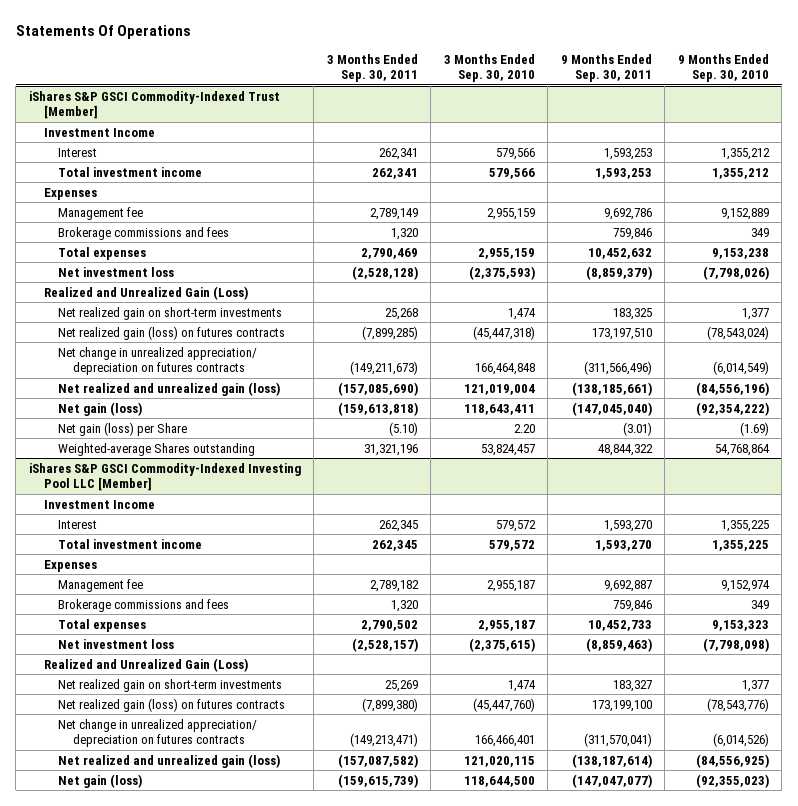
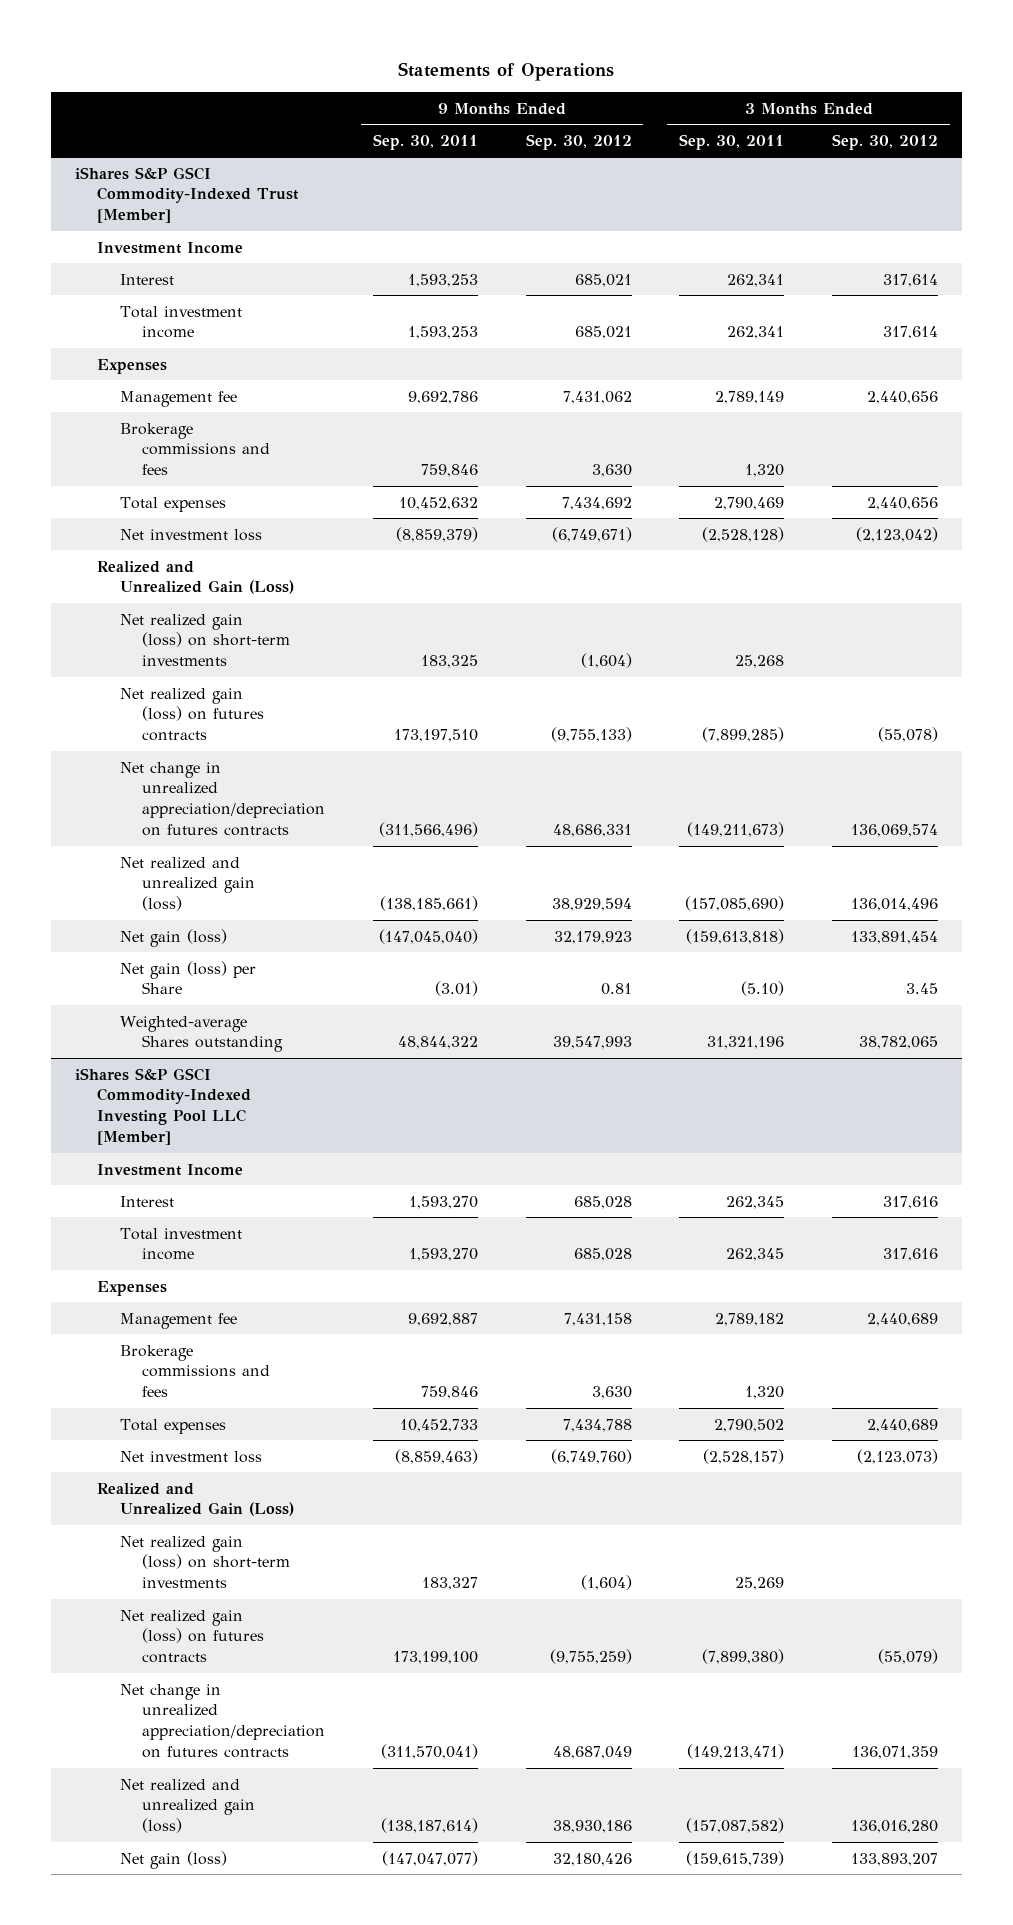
- Statements Of Operations
+ Statements of Operations
- | 3 Months Ended Sep. 30, 2011 | 3 Months Ended Sep. 30, 2010 | 9 Months Ended Sep. 30, 2011 | 9 Months Ended Sep. 30, 2010
+ | 9 Months Ended Sep. 30, 2011 | 9 Months Ended Sep. 30, 2012 | 3 Months Ended Sep. 30, 2011 | 3 Months Ended Sep. 30, 2012
@ iShares S&P GSCI Commodity-Indexed Trust [Member]
- Net realized gain on short-term investments | 25,268 | 1,474 | 183,325 | 1,377
+ Net realized gain (loss) on short-term investments | 183,325 | (1,604) | 25,268 |
- Net change in unrealized appreciation/ depreciation on futures contracts | (149,211,673) | 166,464,848 | (311,566,496) | (6,014,549)
+ Net change in unrealized appreciation/depreciation on futures contracts | (311,566,496) | 48,686,331 | (149,211,673) | 136,069,574
@ iShares S&P GSCI Commodity-Indexed Investing Pool LLC [Member]
- Net realized gain on short-term investments | 25,269 | 1,474 | 183,327 | 1,377
+ Net realized gain (loss) on short-term investments | 183,327 | (1,604) | 25,269 |
- Net change in unrealized appreciation/ depreciation on futures contracts | (149,213,471) | 166,466,401 | (311,570,041) | (6,014,526)
+ Net change in unrealized appreciation/depreciation on futures contracts | (311,570,041) | 48,687,049 | (149,213,471) | 136,071,359

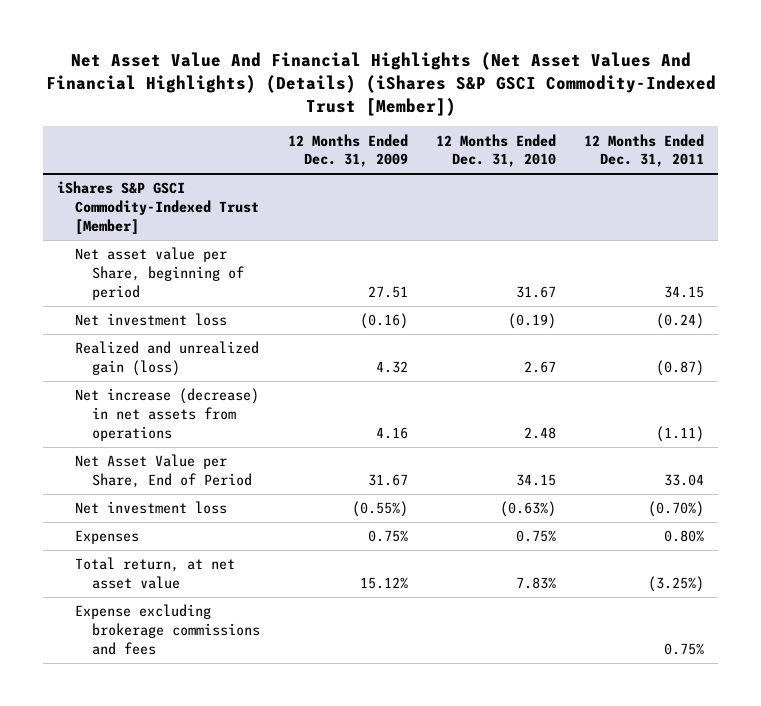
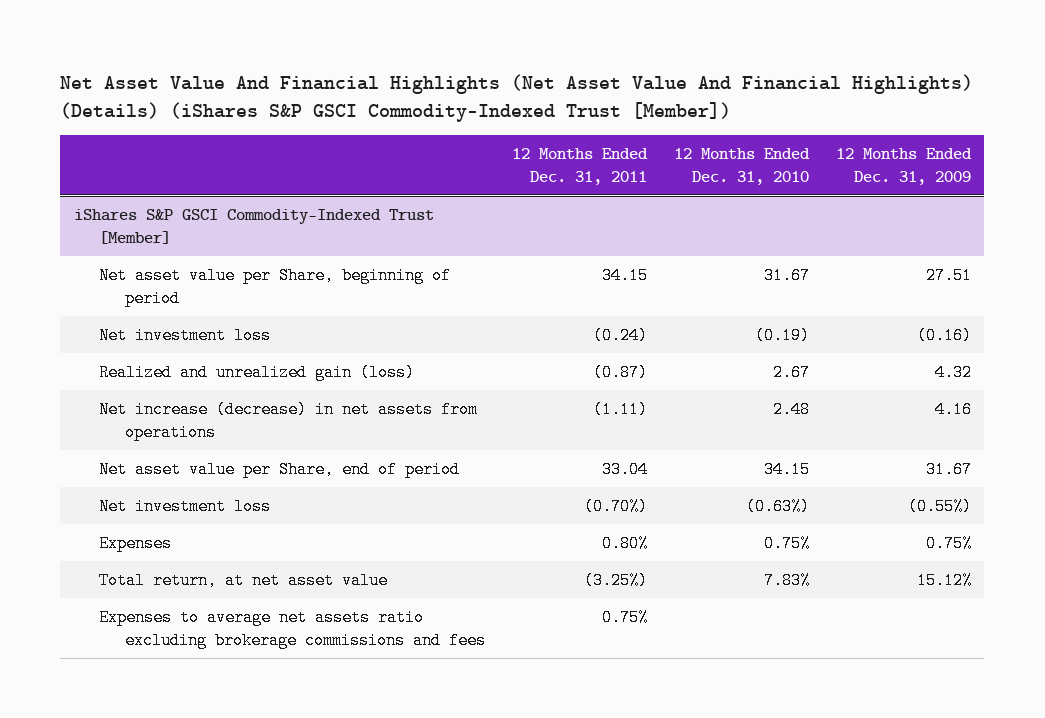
- Net Asset Value And Financial Highlights (Net Asset Values And Financial Highlights) (Details) (iShares S&P GSCI Commodity-Indexed Trust [Member])
+ Net Asset Value And Financial Highlights (Net Asset Value And Financial Highlights) (Details) (iShares S&P GSCI Commodity-Indexed Trust [Member])
- | 12 Months Ended Dec. 31, 2009 | 12 Months Ended Dec. 31, 2010 | 12 Months Ended Dec. 31, 2011
+ | 12 Months Ended Dec. 31, 2011 | 12 Months Ended Dec. 31, 2010 | 12 Months Ended Dec. 31, 2009
@ iShares S&P GSCI Commodity-Indexed Trust [Member]
- Net Asset Value per Share, End of Period | 31.67 | 34.15 | 33.04
+ Net asset value per Share, end of period | 33.04 | 34.15 | 31.67
- Expense excluding brokerage commissions and fees | | | 0.75%
+ Expenses to average net assets ratio excluding brokerage commissions and fees | 0.75% | |

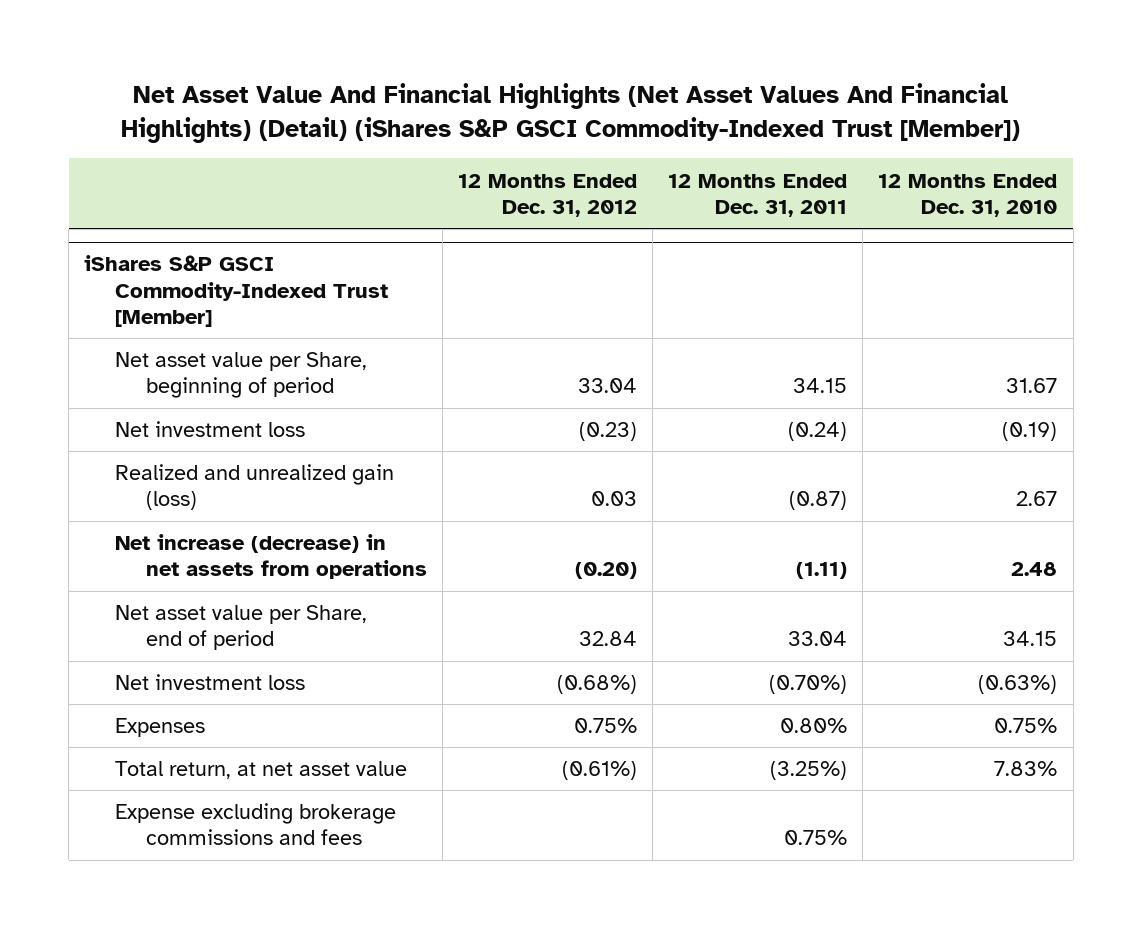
- Net Asset Value And Financial Highlights (Net Asset Value And Financial Highlights) (Details) (iShares S&P GSCI Commodity-Indexed Trust [Member])
+ Net Asset Value And Financial Highlights (Net Asset Values And Financial Highlights) (Detail) (iShares S&P GSCI Commodity-Indexed Trust [Member])
- | 12 Months Ended Dec. 31, 2011 | 12 Months Ended Dec. 31, 2010 | 12 Months Ended Dec. 31, 2009
+ | 12 Months Ended Dec. 31, 2012 | 12 Months Ended Dec. 31, 2011 | 12 Months Ended Dec. 31, 2010
@ iShares S&P GSCI Commodity-Indexed Trust [Member]
- Expenses to average net assets ratio excluding brokerage commissions and fees | 0.75% | |
+ Expense excluding brokerage commissions and fees | | 0.75% |

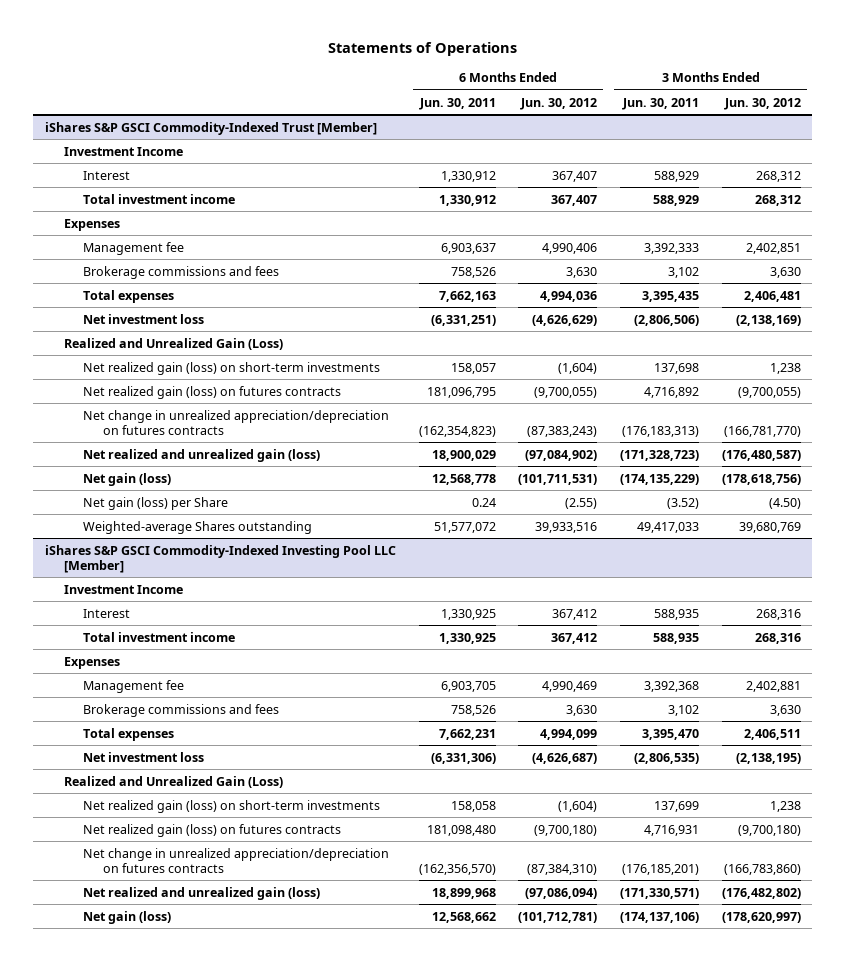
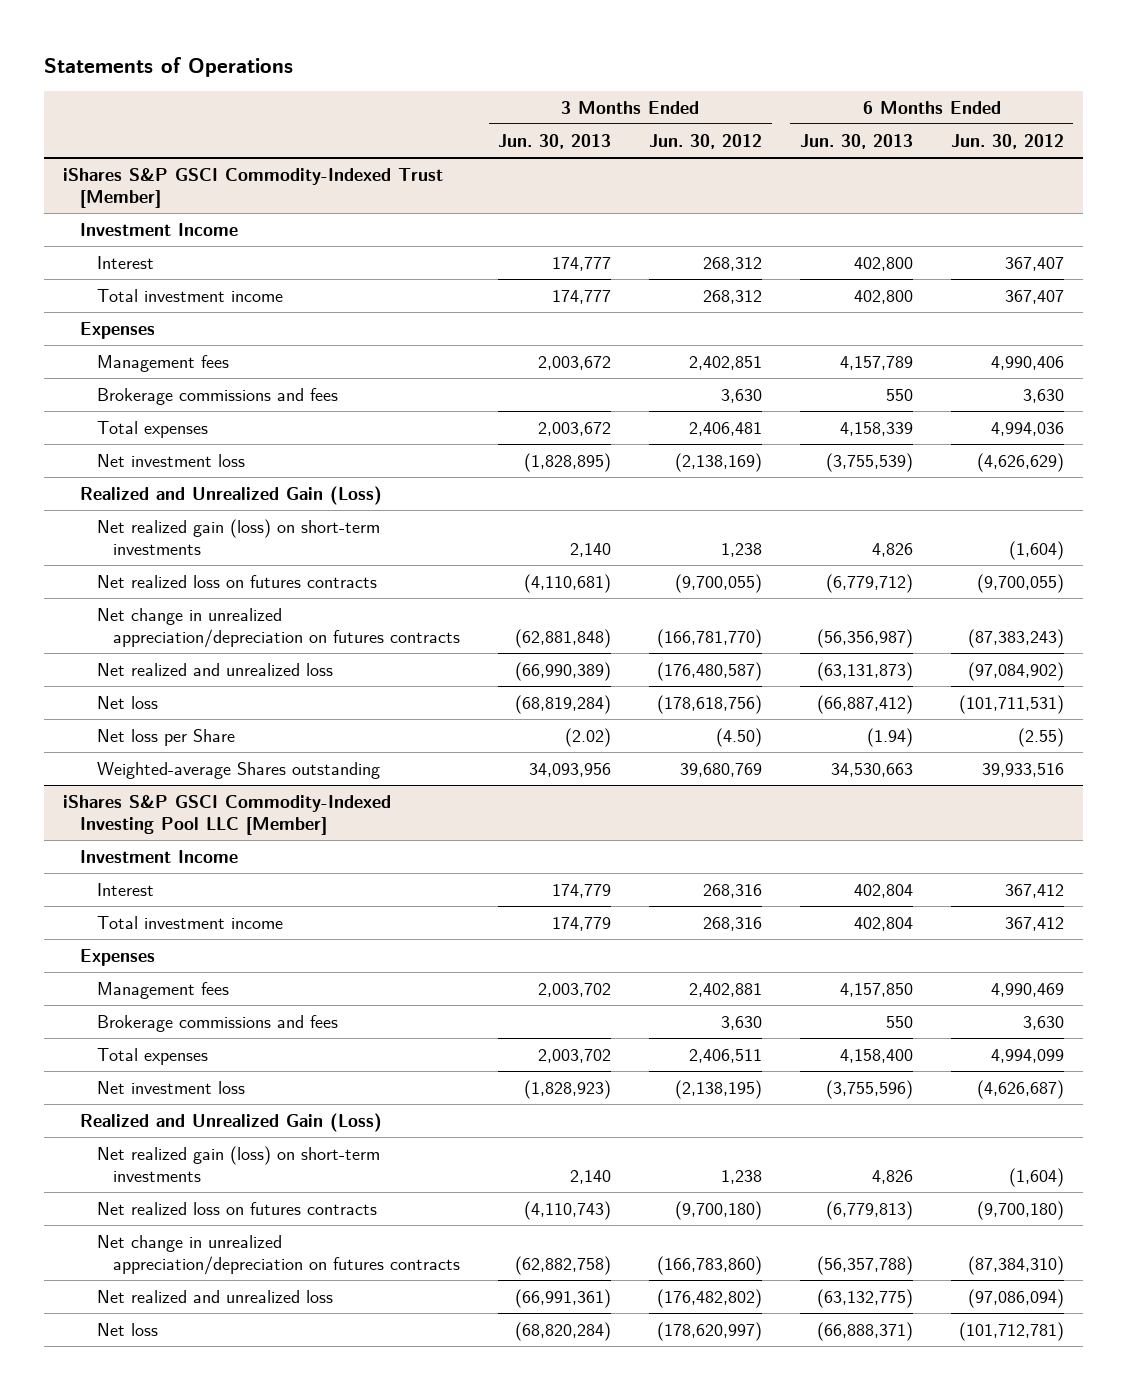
- | 6 Months Ended Jun. 30, 2011 | 6 Months Ended Jun. 30, 2012 | 3 Months Ended Jun. 30, 2011 | 3 Months Ended Jun. 30, 2012
+ | 3 Months Ended Jun. 30, 2013 | 3 Months Ended Jun. 30, 2012 | 6 Months Ended Jun. 30, 2013 | 6 Months Ended Jun. 30, 2012
@ iShares S&P GSCI Commodity-Indexed Trust [Member]
- Management fee | 6,903,637 | 4,990,406 | 3,392,333 | 2,402,851
+ Management fees | 2,003,672 | 2,402,851 | 4,157,789 | 4,990,406
- Net realized gain (loss) on futures contracts | 181,096,795 | (9,700,055) | 4,716,892 | (9,700,055)
+ Net realized loss on futures contracts | (4,110,681) | (9,700,055) | (6,779,712) | (9,700,055)
- Net realized and unrealized gain (loss) | 18,900,029 | (97,084,902) | (171,328,723) | (176,480,587)
- Net gain (loss) | 12,568,778 | (101,711,531) | (174,135,229) | (178,618,756)
- Net gain (loss) per Share | 0.24 | (2.55) | (3.52) | (4.50)
+ Net realized and unrealized loss | (66,990,389) | (176,480,587) | (63,131,873) | (97,084,902)
+ Net loss | (68,819,284) | (178,618,756) | (66,887,412) | (101,711,531)
+ Net loss per Share | (2.02) | (4.50) | (1.94) | (2.55)
@ iShares S&P GSCI Commodity-Indexed Investing Pool LLC [Member]
- Management fee | 6,903,705 | 4,990,469 | 3,392,368 | 2,402,881
+ Management fees | 2,003,702 | 2,402,881 | 4,157,850 | 4,990,469
- Net realized gain (loss) on futures contracts | 181,098,480 | (9,700,180) | 4,716,931 | (9,700,180)
+ Net realized loss on futures contracts | (4,110,743) | (9,700,180) | (6,779,813) | (9,700,180)
- Net realized and unrealized gain (loss) | 18,899,968 | (97,086,094) | (171,330,571) | (176,482,802)
- Net gain (loss) | 12,568,662 | (101,712,781) | (174,137,106) | (178,620,997)
+ Net realized and unrealized loss | (66,991,361) | (176,482,802) | (63,132,775) | (97,086,094)
+ Net loss | (68,820,284) | (178,620,997) | (66,888,371) | (101,712,781)

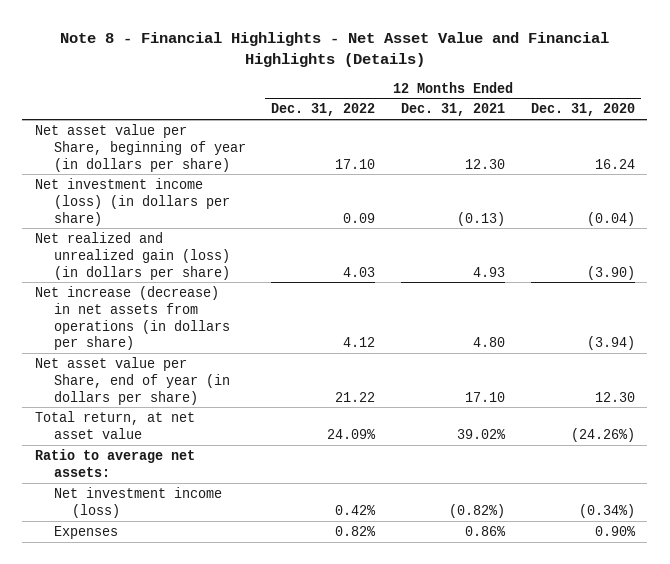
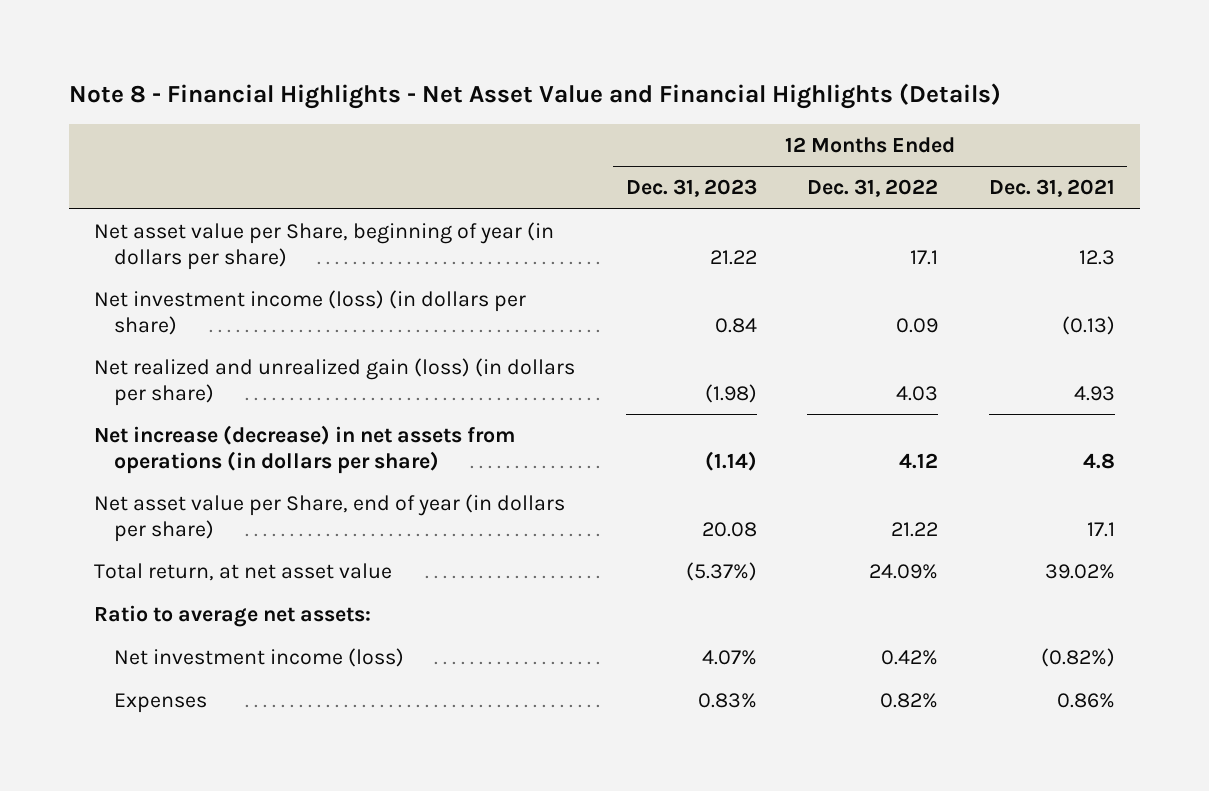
- | 12 Months Ended Dec. 31, 2022 | 12 Months Ended Dec. 31, 2021 | 12 Months Ended Dec. 31, 2020
+ | 12 Months Ended Dec. 31, 2023 | 12 Months Ended Dec. 31, 2022 | 12 Months Ended Dec. 31, 2021
- Net asset value per Share, beginning of year (in dollars per share) | 17.10 | 12.30 | 16.24
+ Net asset value per Share, beginning of year (in dollars per share) | 21.22 | 17.1 | 12.3
- Net increase (decrease) in net assets from operations (in dollars per share) | 4.12 | 4.80 | (3.94)
- Net asset value per Share, end of year (in dollars per share) | 21.22 | 17.10 | 12.30
+ Net increase (decrease) in net assets from operations (in dollars per share) | (1.14) | 4.12 | 4.8
+ Net asset value per Share, end of year (in dollars per share) | 20.08 | 21.22 | 17.1

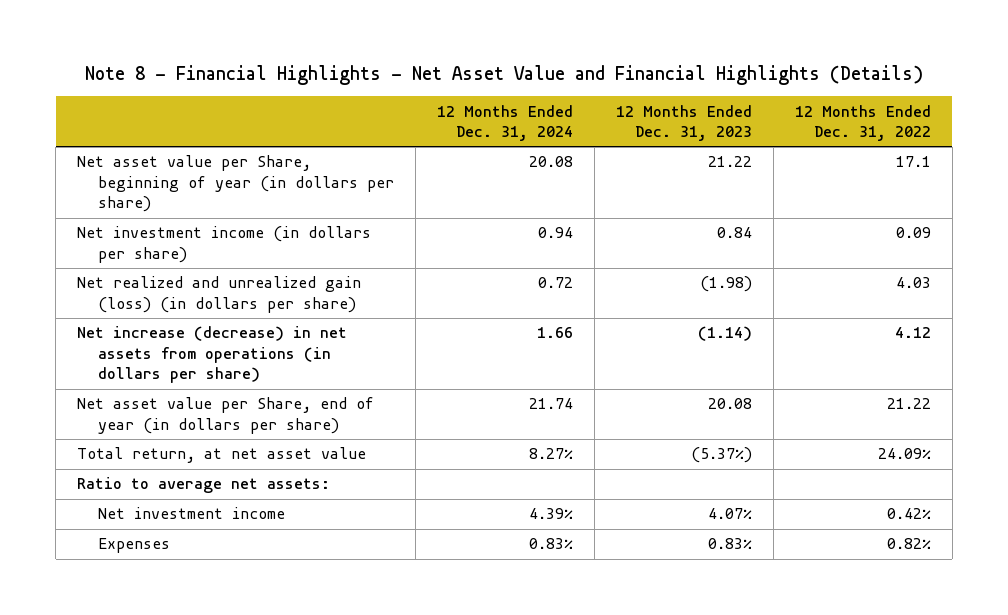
- | 12 Months Ended Dec. 31, 2023 | 12 Months Ended Dec. 31, 2022 | 12 Months Ended Dec. 31, 2021
+ | 12 Months Ended Dec. 31, 2024 | 12 Months Ended Dec. 31, 2023 | 12 Months Ended Dec. 31, 2022
- Net investment income (loss) (in dollars per share) | 0.84 | 0.09 | (0.13)
+ Net investment income (in dollars per share) | 0.94 | 0.84 | 0.09
- Net investment income (loss) | 4.07% | 0.42% | (0.82%)
+ Net investment income | 4.39% | 4.07% | 0.42%

